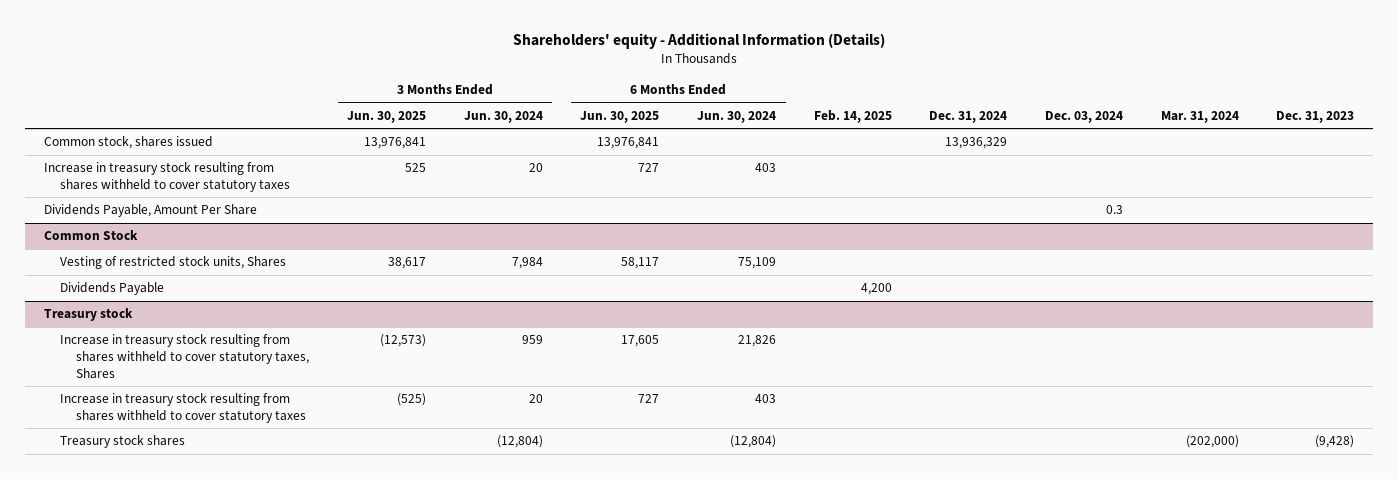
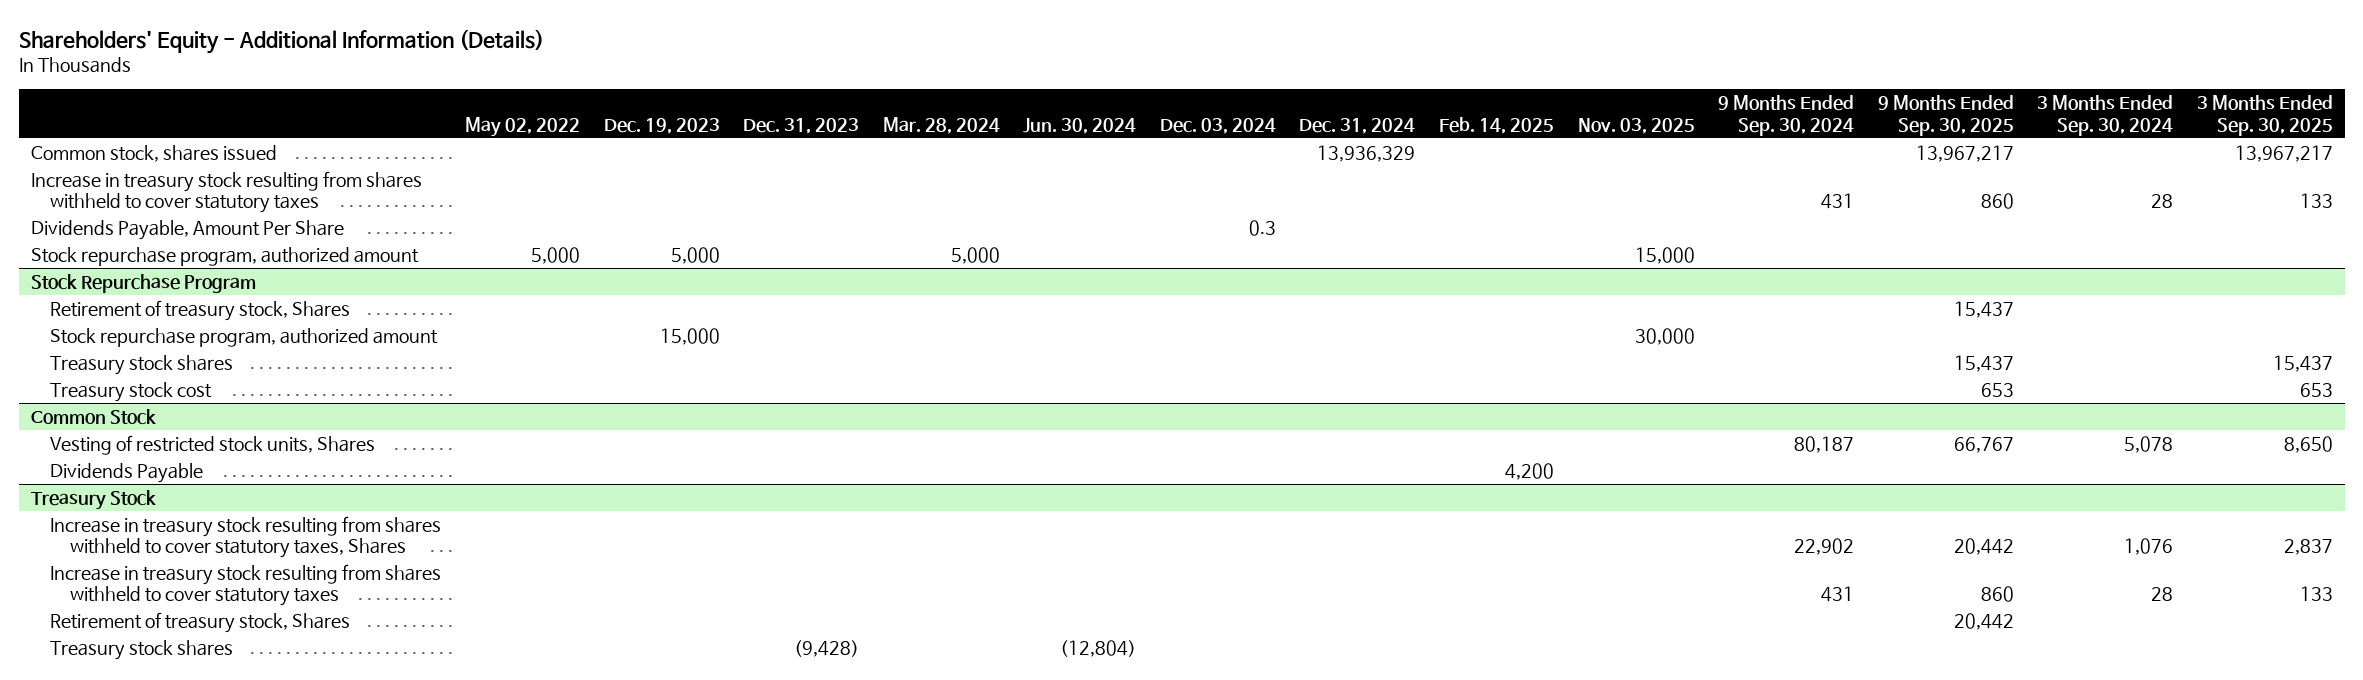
- Shareholders' equity - Additional Information (Details)
+ Shareholders' Equity - Additional Information (Details)
- | 3 Months Ended Jun. 30, 2025 | 3 Months Ended Jun. 30, 2024 | 6 Months Ended Jun. 30, 2025 | 6 Months Ended Jun. 30, 2024 | Feb. 14, 2025 | Dec. 31, 2024 | Dec. 03, 2024 | Mar. 31, 2024 | Dec. 31, 2023
+ | May 02, 2022 | Dec. 19, 2023 | Dec. 31, 2023 | Mar. 28, 2024 | Jun. 30, 2024 | Dec. 03, 2024 | Dec. 31, 2024 | Feb. 14, 2025 | Nov. 03, 2025 | 9 Months Ended Sep. 30, 2024 | 9 Months Ended Sep. 30, 2025 | 3 Months Ended Sep. 30, 2024 | 3 Months Ended Sep. 30, 2025
+ Stock repurchase program, authorized amount | 5,000 | 5,000 | | 5,000 | | | | | 15,000 | | | |
+ Stock Repurchase Program
+ Retirement of treasury stock, Shares | | | | | | | | | | | 15,437 | |
+ Stock repurchase program, authorized amount | | 15,000 | | | | | | | 30,000 | | | |
+ Treasury stock shares | | | | | | | | | | | 15,437 | | 15,437
+ Treasury stock cost | | | | | | | | | | | 653 | | 653
- Treasury stock
+ Treasury Stock
+ Retirement of treasury stock, Shares | | | | | | | | | | | 20,442 | |

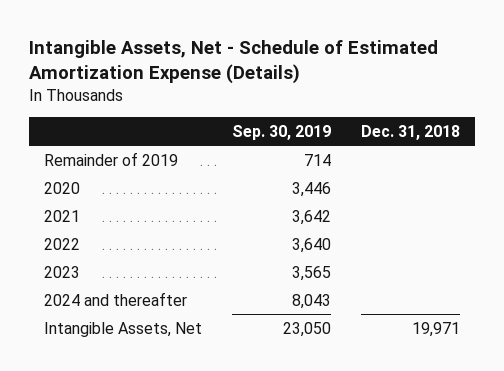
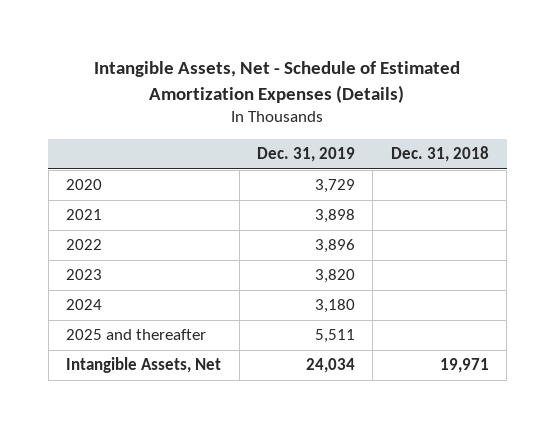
- Intangible Assets, Net - Schedule of Estimated Amortization Expense (Details)
+ Intangible Assets, Net - Schedule of Estimated Amortization Expenses (Details)
- | Sep. 30, 2019 | Dec. 31, 2018
+ | Dec. 31, 2019 | Dec. 31, 2018
- Remainder of 2019 | 714 |
- 2024 and thereafter | 8,043 |
+ 2024 | 3,180 |
+ 2025 and thereafter | 5,511 |

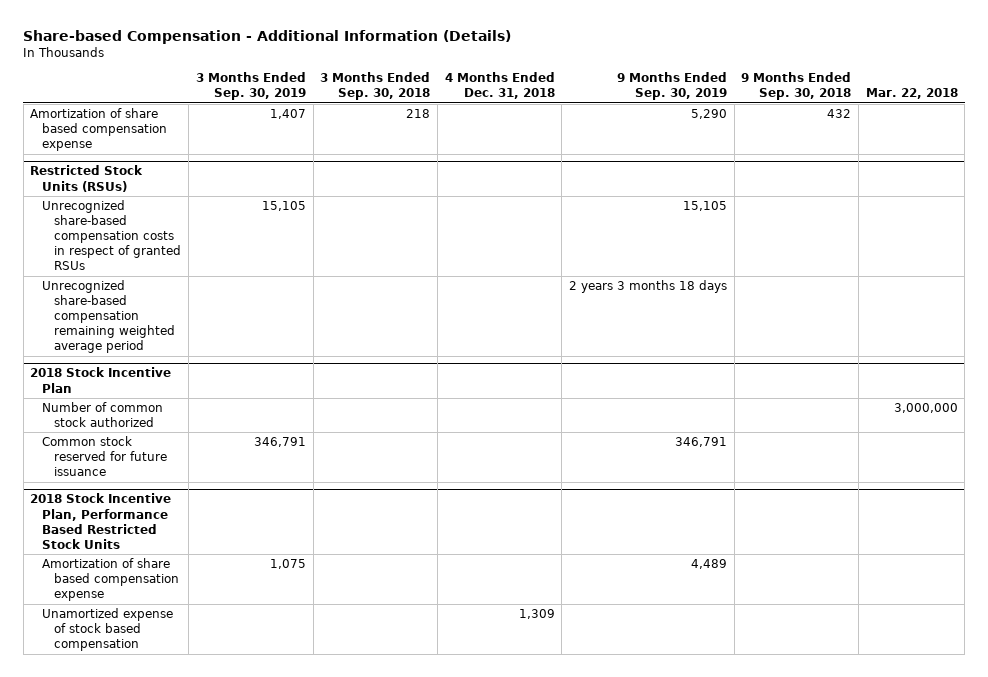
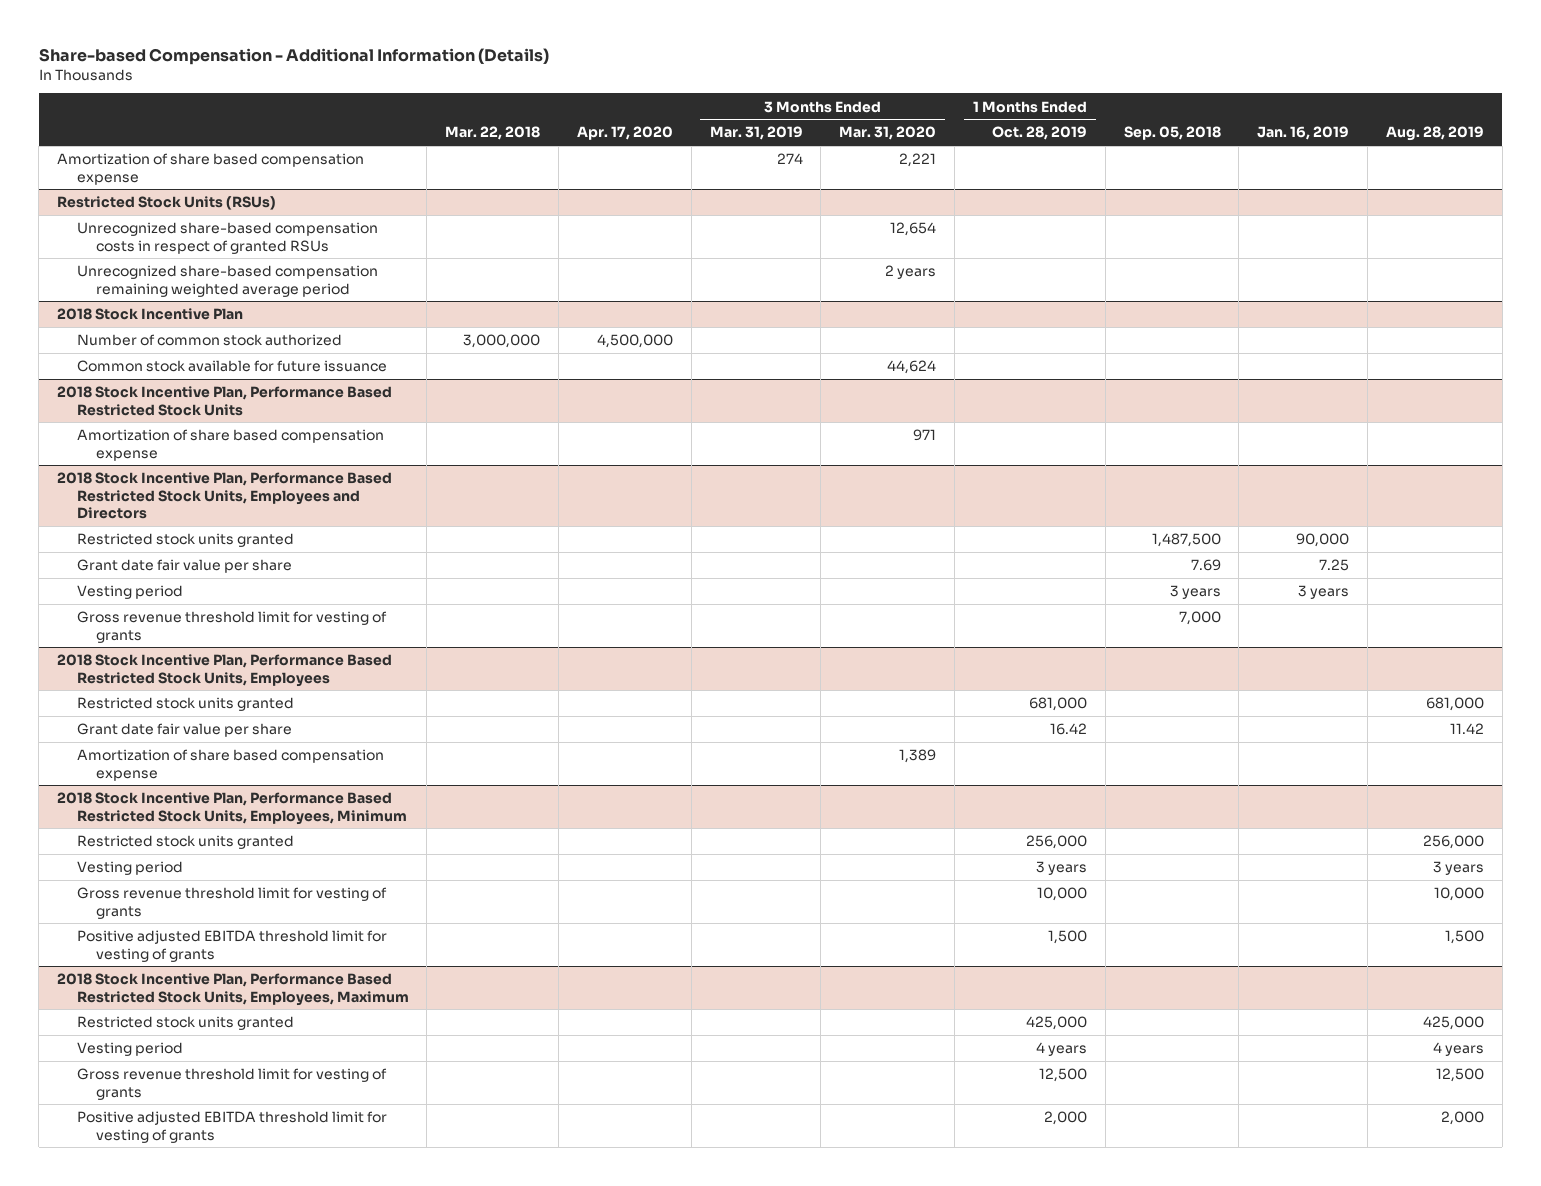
- | 3 Months Ended Sep. 30, 2019 | 3 Months Ended Sep. 30, 2018 | 4 Months Ended Dec. 31, 2018 | 9 Months Ended Sep. 30, 2019 | 9 Months Ended Sep. 30, 2018 | Mar. 22, 2018
+ | Mar. 22, 2018 | Apr. 17, 2020 | 3 Months Ended Mar. 31, 2019 | 3 Months Ended Mar. 31, 2020 | 1 Months Ended Oct. 28, 2019 | Sep. 05, 2018 | Jan. 16, 2019 | Aug. 28, 2019
@ 2018 Stock Incentive Plan
- Common stock reserved for future issuance | 346,791 | | | 346,791 | |
+ Common stock available for future issuance | | | | 44,624 | | | |
@ 2018 Stock Incentive Plan, Performance Based Restricted Stock Units
- Unamortized expense of stock based compensation | | | 1,309 | | |
+ 2018 Stock Incentive Plan, Performance Based Restricted Stock Units, Employees and Directors
+ Restricted stock units granted | | | | | | 1,487,500 | 90,000 |
+ Grant date fair value per share | | | | | | 7.69 | 7.25 |
+ Vesting period | | | | | | 3 years | 3 years |
+ Gross revenue threshold limit for vesting of grants | | | | | | 7,000 | |
+ 2018 Stock Incentive Plan, Performance Based Restricted Stock Units, Employees
+ Restricted stock units granted | | | | | 681,000 | | | 681,000
+ Grant date fair value per share | | | | | 16.42 | | | 11.42
+ Amortization of share based compensation expense | | | | 1,389 | | | |
+ 2018 Stock Incentive Plan, Performance Based Restricted Stock Units, Employees, Minimum
+ Restricted stock units granted | | | | | 256,000 | | | 256,000
+ Vesting period | | | | | 3 years | | | 3 years
+ Gross revenue threshold limit for vesting of grants | | | | | 10,000 | | | 10,000
+ Positive adjusted EBITDA threshold limit for vesting of grants | | | | | 1,500 | | | 1,500
+ 2018 Stock Incentive Plan, Performance Based Restricted Stock Units, Employees, Maximum
+ Restricted stock units granted | | | | | 425,000 | | | 425,000
+ Vesting period | | | | | 4 years | | | 4 years
+ Gross revenue threshold limit for vesting of grants | | | | | 12,500 | | | 12,500
+ Positive adjusted EBITDA threshold limit for vesting of grants | | | | | 2,000 | | | 2,000

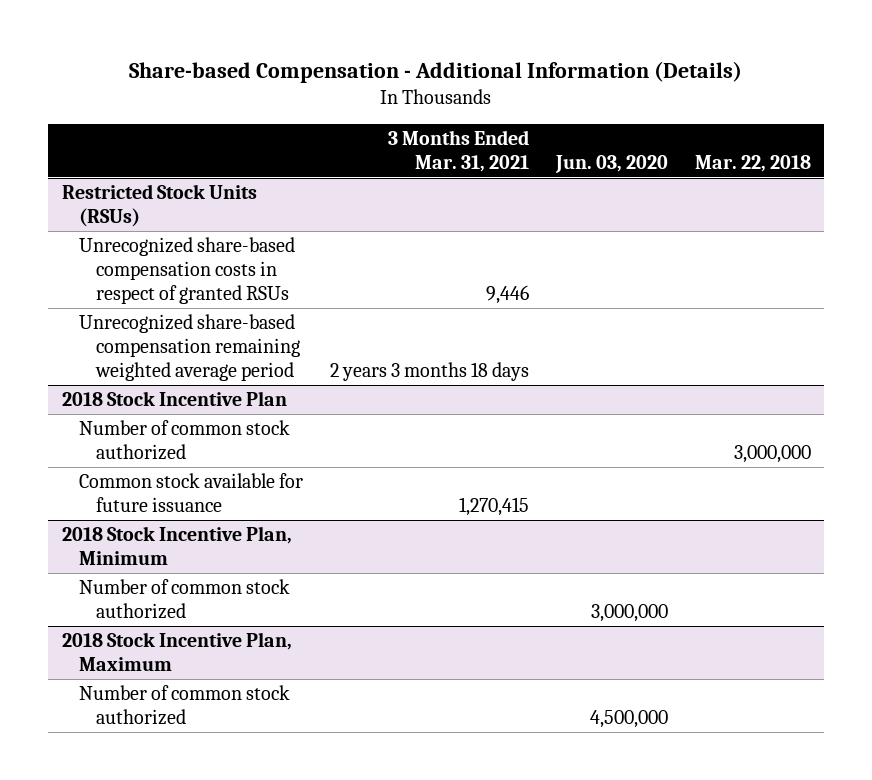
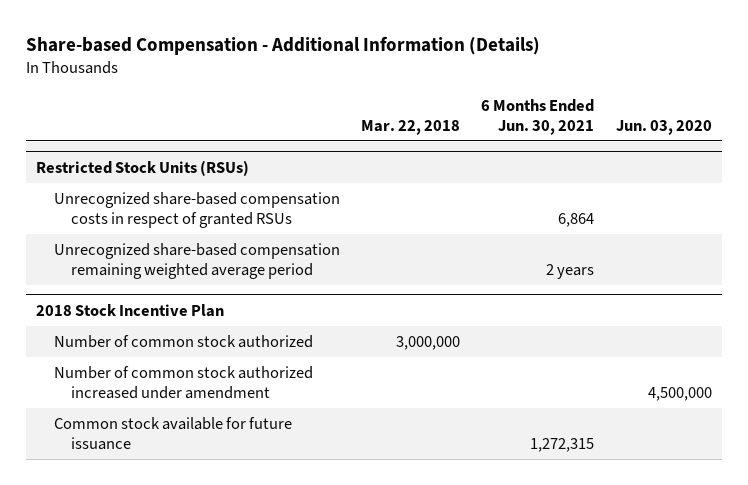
- | 3 Months Ended Mar. 31, 2021 | Jun. 03, 2020 | Mar. 22, 2018
+ | Mar. 22, 2018 | 6 Months Ended Jun. 30, 2021 | Jun. 03, 2020
@ 2018 Stock Incentive Plan
+ Number of common stock authorized increased under amendment | | | 4,500,000
- 2018 Stock Incentive Plan, Minimum
- Number of common stock authorized | | 3,000,000 |
- 2018 Stock Incentive Plan, Maximum
- Number of common stock authorized | | 4,500,000 |

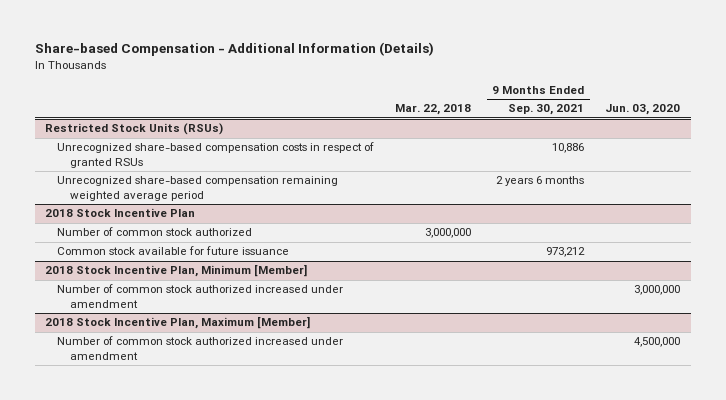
- | Mar. 22, 2018 | 6 Months Ended Jun. 30, 2021 | Jun. 03, 2020
+ | Mar. 22, 2018 | 9 Months Ended Sep. 30, 2021 | Jun. 03, 2020
@ 2018 Stock Incentive Plan
- Number of common stock authorized increased under amendment | | | 4,500,000
+ 2018 Stock Incentive Plan, Minimum [Member]
+ Number of common stock authorized increased under amendment | | | 3,000,000
+ 2018 Stock Incentive Plan, Maximum [Member]
+ Number of common stock authorized increased under amendment | | | 4,500,000

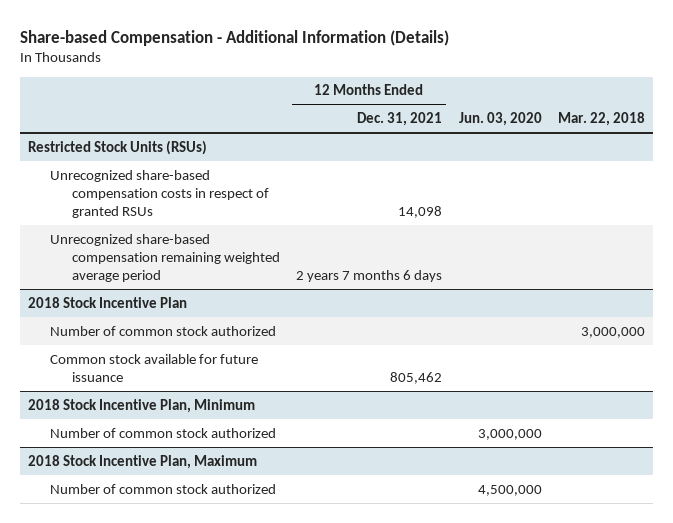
- | Mar. 22, 2018 | 9 Months Ended Sep. 30, 2021 | Jun. 03, 2020
+ | 12 Months Ended Dec. 31, 2021 | Jun. 03, 2020 | Mar. 22, 2018
- 2018 Stock Incentive Plan, Minimum [Member]
- Number of common stock authorized increased under amendment | | | 3,000,000
- 2018 Stock Incentive Plan, Maximum [Member]
- Number of common stock authorized increased under amendment | | | 4,500,000
+ 2018 Stock Incentive Plan, Minimum
+ Number of common stock authorized | | 3,000,000 |
+ 2018 Stock Incentive Plan, Maximum
+ Number of common stock authorized | | 4,500,000 |

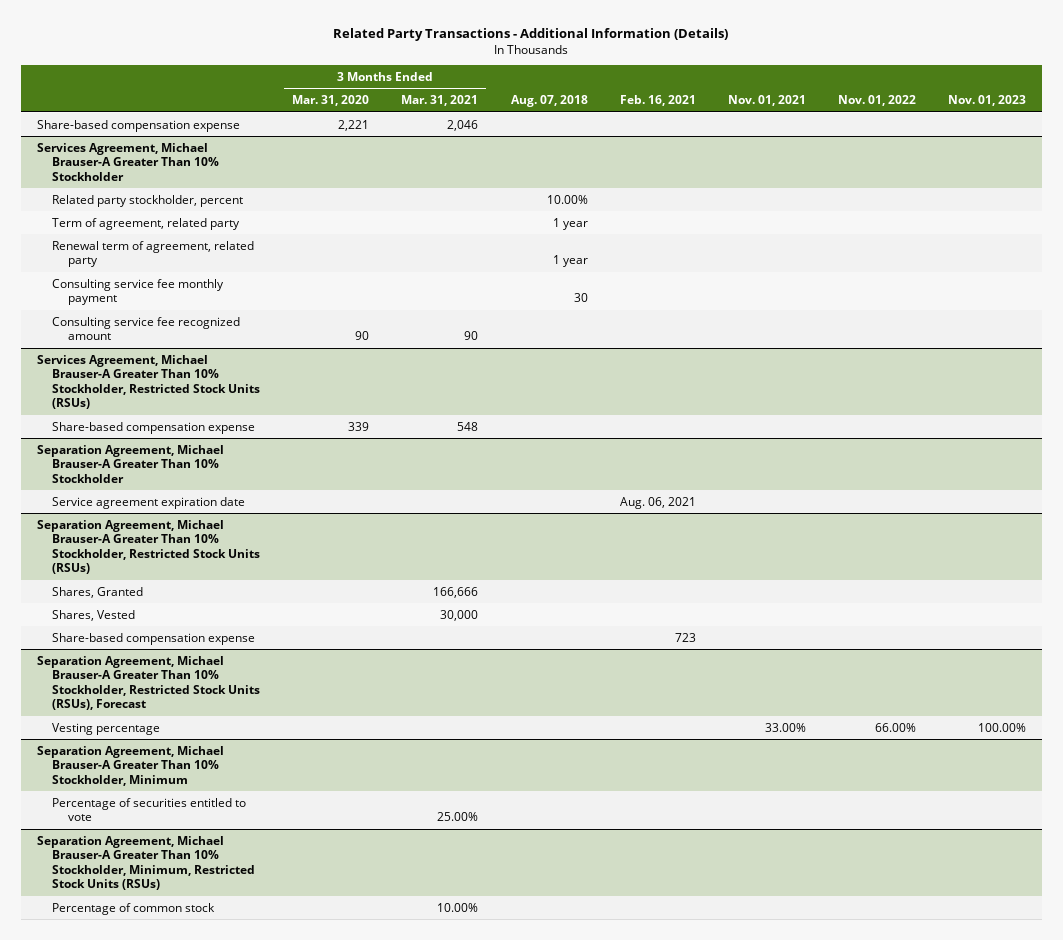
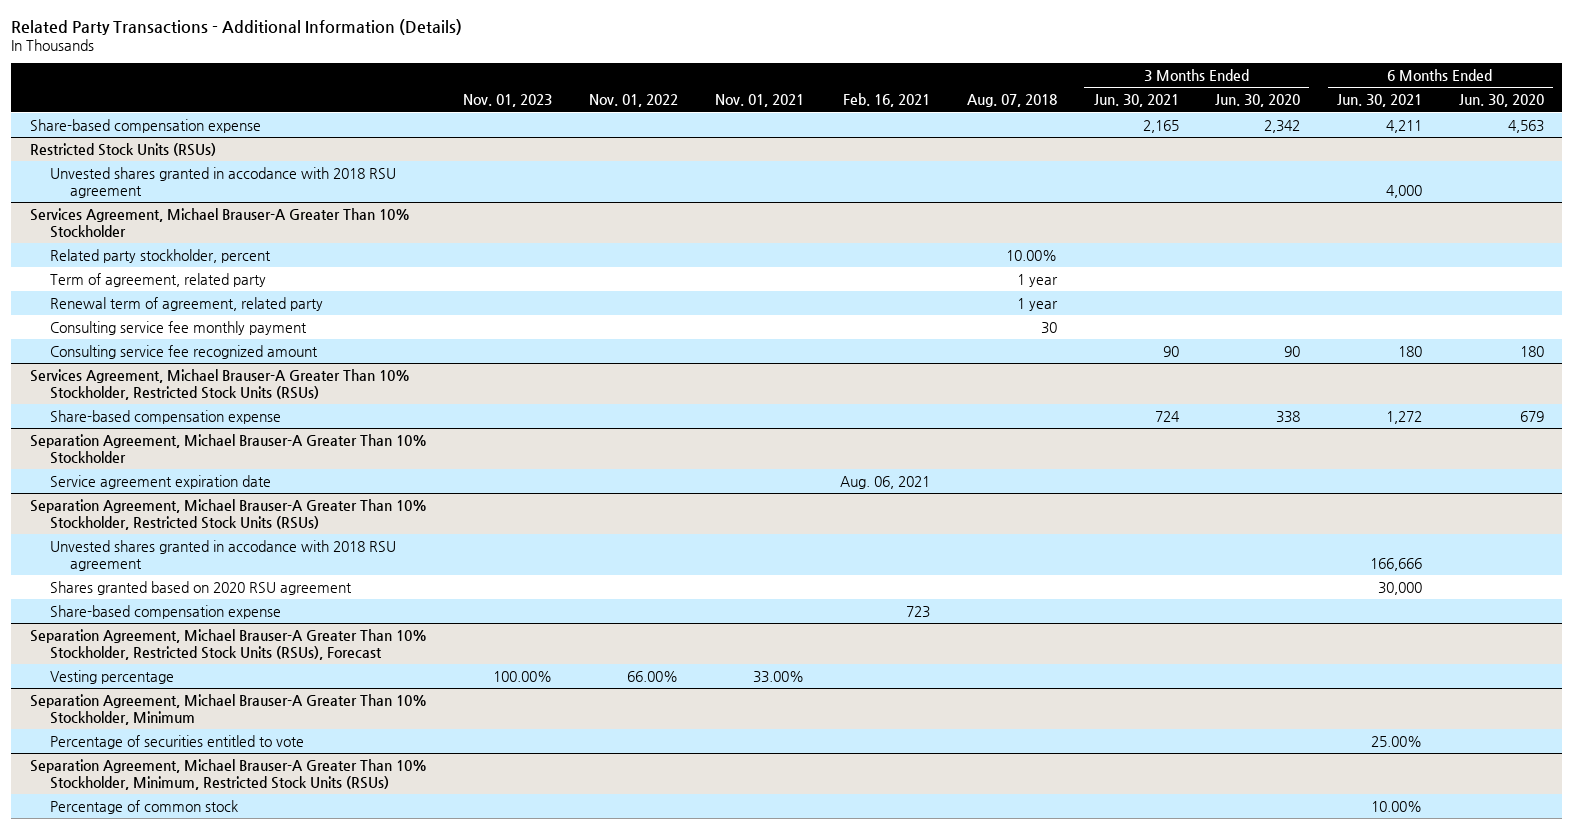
- | 3 Months Ended Mar. 31, 2020 | 3 Months Ended Mar. 31, 2021 | Aug. 07, 2018 | Feb. 16, 2021 | Nov. 01, 2021 | Nov. 01, 2022 | Nov. 01, 2023
+ | Nov. 01, 2023 | Nov. 01, 2022 | Nov. 01, 2021 | Feb. 16, 2021 | Aug. 07, 2018 | 3 Months Ended Jun. 30, 2021 | 3 Months Ended Jun. 30, 2020 | 6 Months Ended Jun. 30, 2021 | 6 Months Ended Jun. 30, 2020
+ Restricted Stock Units (RSUs)
+ Unvested shares granted in accodance with 2018 RSU agreement | | | | | | | | 4,000 |
@ Separation Agreement, Michael Brauser-A Greater Than 10% Stockholder, Restricted Stock Units (RSUs)
- Shares, Granted | | 166,666 | | | | |
- Shares, Vested | | 30,000 | | | | |
+ Unvested shares granted in accodance with 2018 RSU agreement | | | | | | | | 166,666 |
+ Shares granted based on 2020 RSU agreement | | | | | | | | 30,000 |

